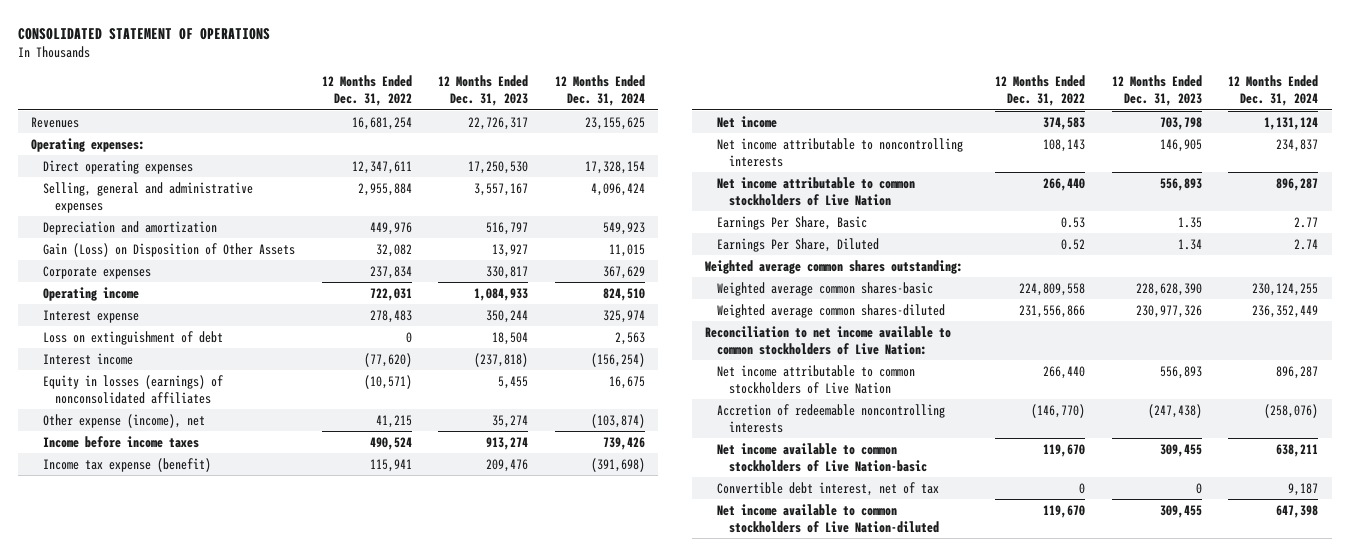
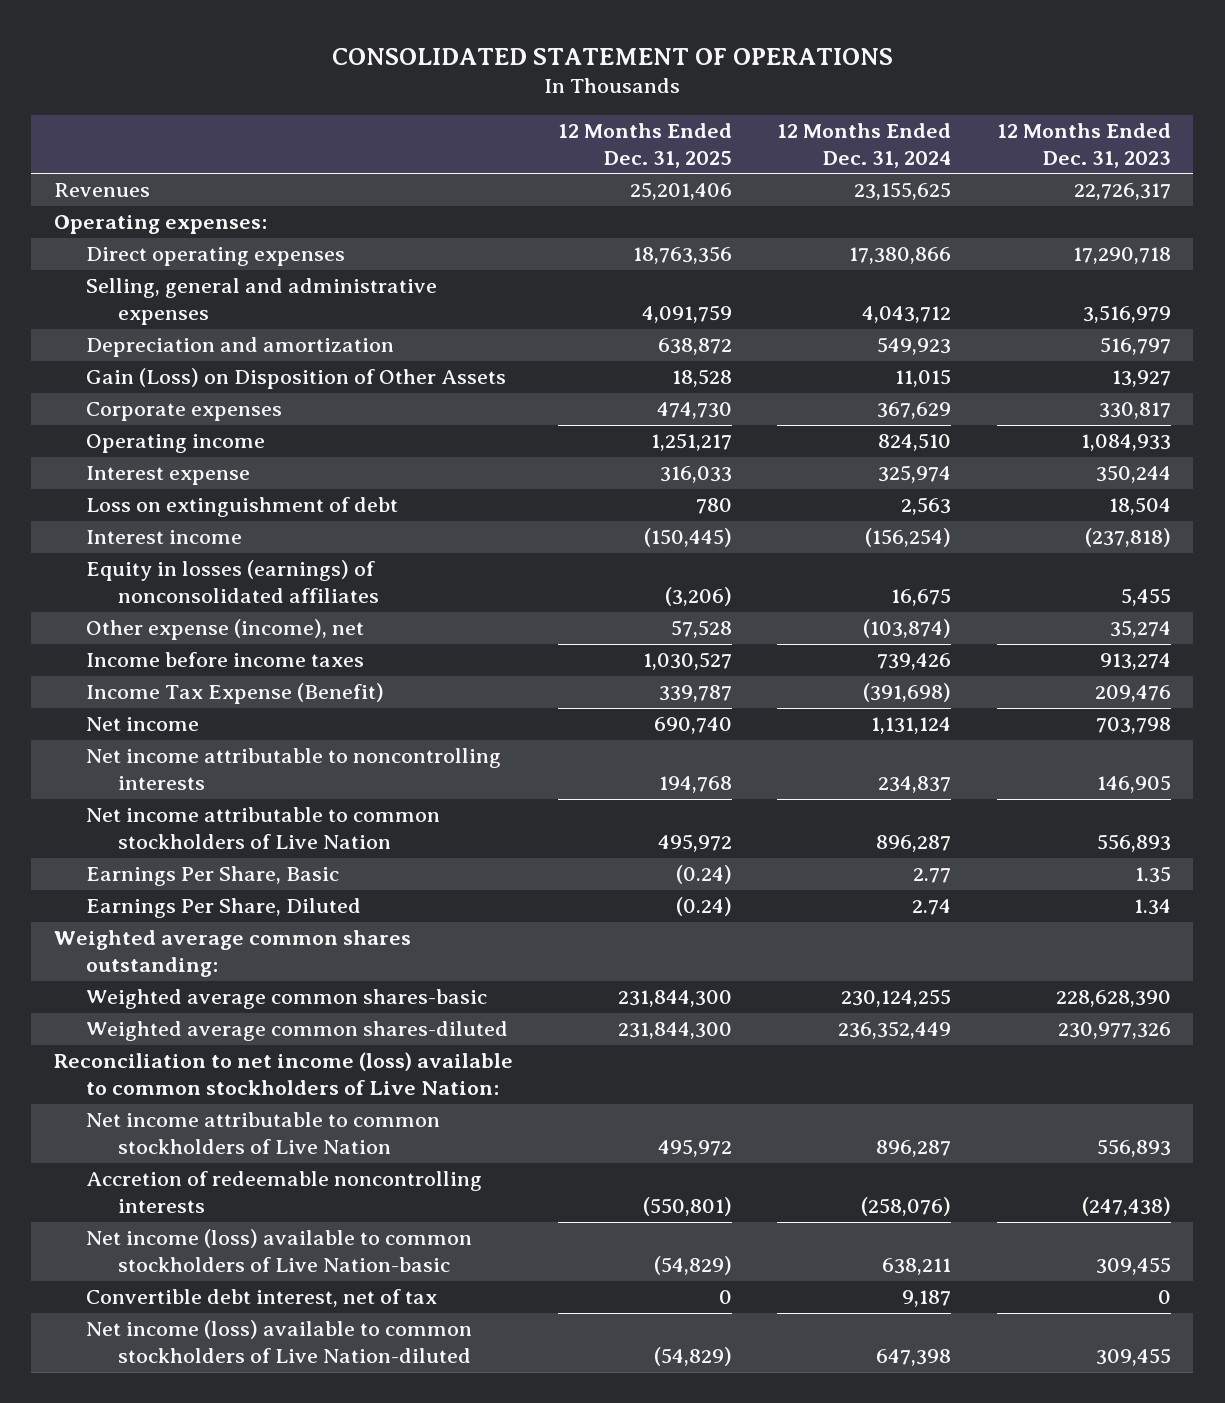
- | 12 Months Ended Dec. 31, 2022 | 12 Months Ended Dec. 31, 2023 | 12 Months Ended Dec. 31, 2024
+ | 12 Months Ended Dec. 31, 2025 | 12 Months Ended Dec. 31, 2024 | 12 Months Ended Dec. 31, 2023
- Direct operating expenses | 12,347,611 | 17,250,530 | 17,328,154
- Selling, general and administrative expenses | 2,955,884 | 3,557,167 | 4,096,424
+ Direct operating expenses | 18,763,356 | 17,380,866 | 17,290,718
+ Selling, general and administrative expenses | 4,091,759 | 4,043,712 | 3,516,979
- Income tax expense (benefit) | 115,941 | 209,476 | (391,698)
+ Income Tax Expense (Benefit) | 339,787 | (391,698) | 209,476
- Reconciliation to net income available to common stockholders of Live Nation:
+ Reconciliation to net income (loss) available to common stockholders of Live Nation:
- Net income available to common stockholders of Live Nation-basic | 119,670 | 309,455 | 638,211
+ Net income (loss) available to common stockholders of Live Nation-basic | (54,829) | 638,211 | 309,455
- Net income available to common stockholders of Live Nation-diluted | 119,670 | 309,455 | 647,398
+ Net income (loss) available to common stockholders of Live Nation-diluted | (54,829) | 647,398 | 309,455

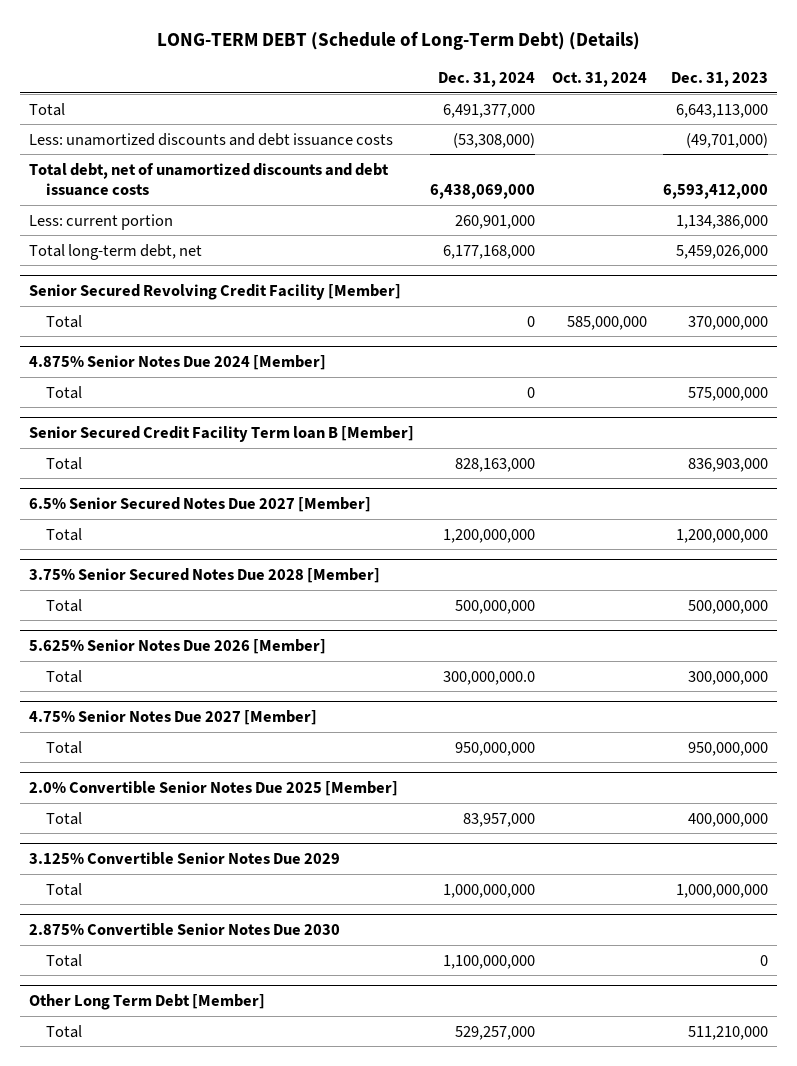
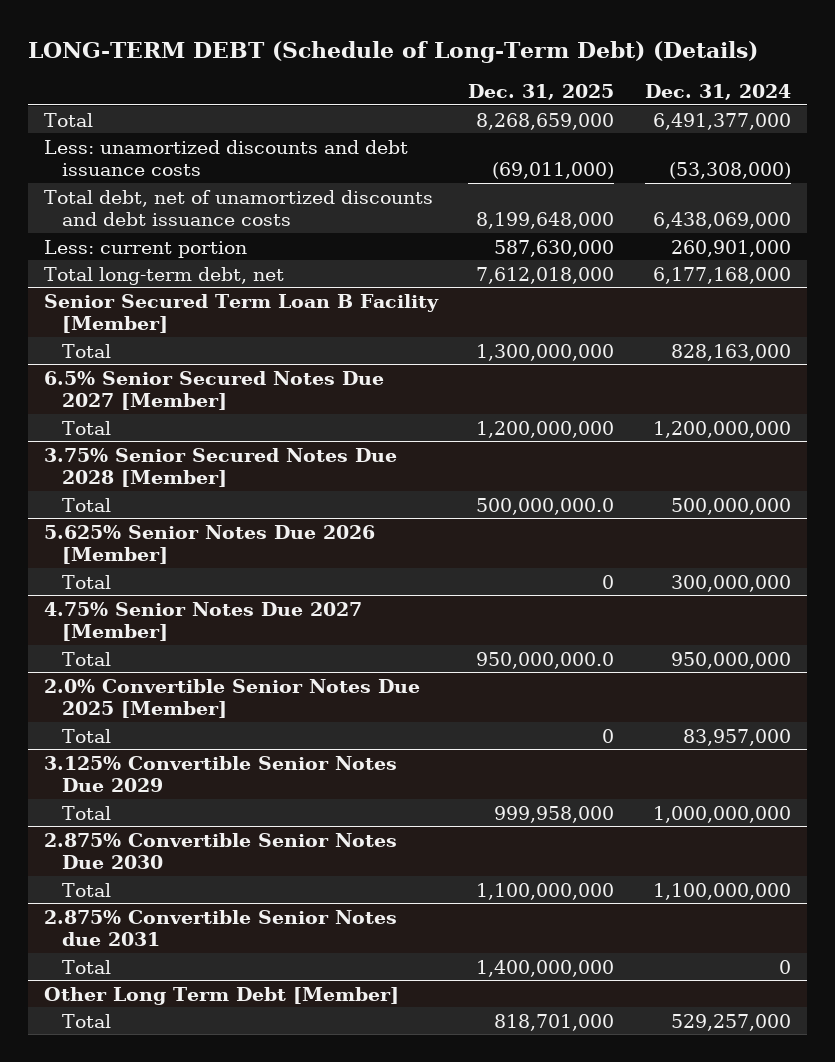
- | Dec. 31, 2024 | Oct. 31, 2024 | Dec. 31, 2023
+ | Dec. 31, 2025 | Dec. 31, 2024
- Senior Secured Revolving Credit Facility [Member]
- Total | 0 | 585,000,000 | 370,000,000
- 4.875% Senior Notes Due 2024 [Member]
- Total | 0 | | 575,000,000
- Senior Secured Credit Facility Term loan B [Member]
+ Senior Secured Term Loan B Facility [Member]
@ 5.625% Senior Notes Due 2026 [Member]
- Total | 300,000,000.0 | | 300,000,000
+ Total | 0 | 300,000,000
+ 2.875% Convertible Senior Notes due 2031
+ Total | 1,400,000,000 | 0

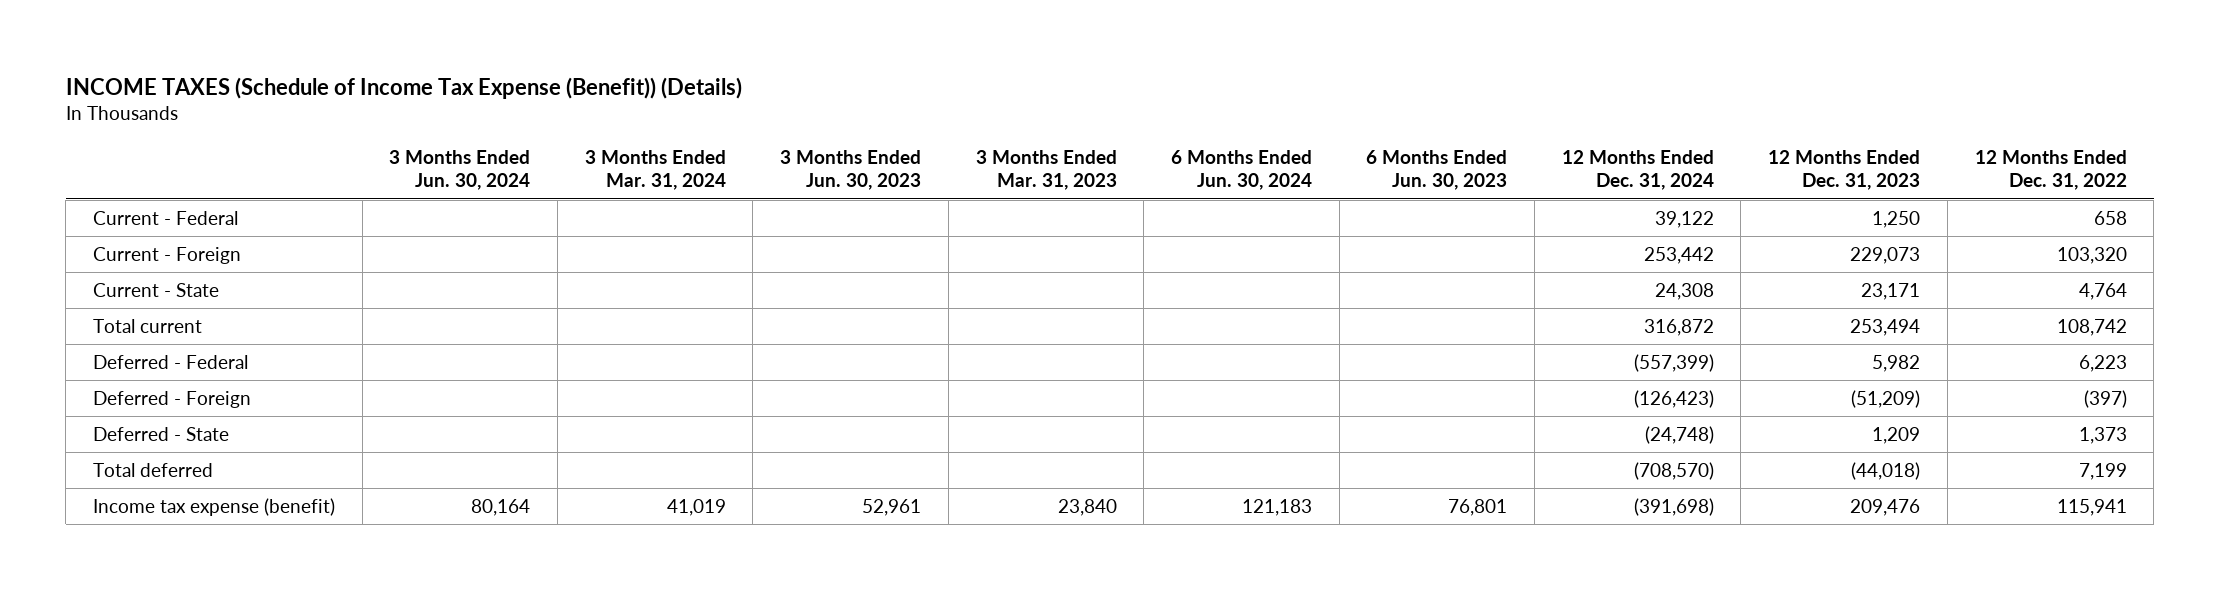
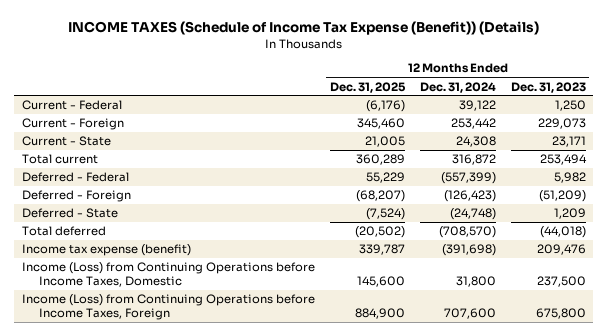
- | 3 Months Ended Jun. 30, 2024 | 3 Months Ended Mar. 31, 2024 | 3 Months Ended Jun. 30, 2023 | 3 Months Ended Mar. 31, 2023 | 6 Months Ended Jun. 30, 2024 | 6 Months Ended Jun. 30, 2023 | 12 Months Ended Dec. 31, 2024 | 12 Months Ended Dec. 31, 2023 | 12 Months Ended Dec. 31, 2022
+ | 12 Months Ended Dec. 31, 2025 | 12 Months Ended Dec. 31, 2024 | 12 Months Ended Dec. 31, 2023
+ Income (Loss) from Continuing Operations before Income Taxes, Domestic | 145,600 | 31,800 | 237,500
+ Income (Loss) from Continuing Operations before Income Taxes, Foreign | 884,900 | 707,600 | 675,800

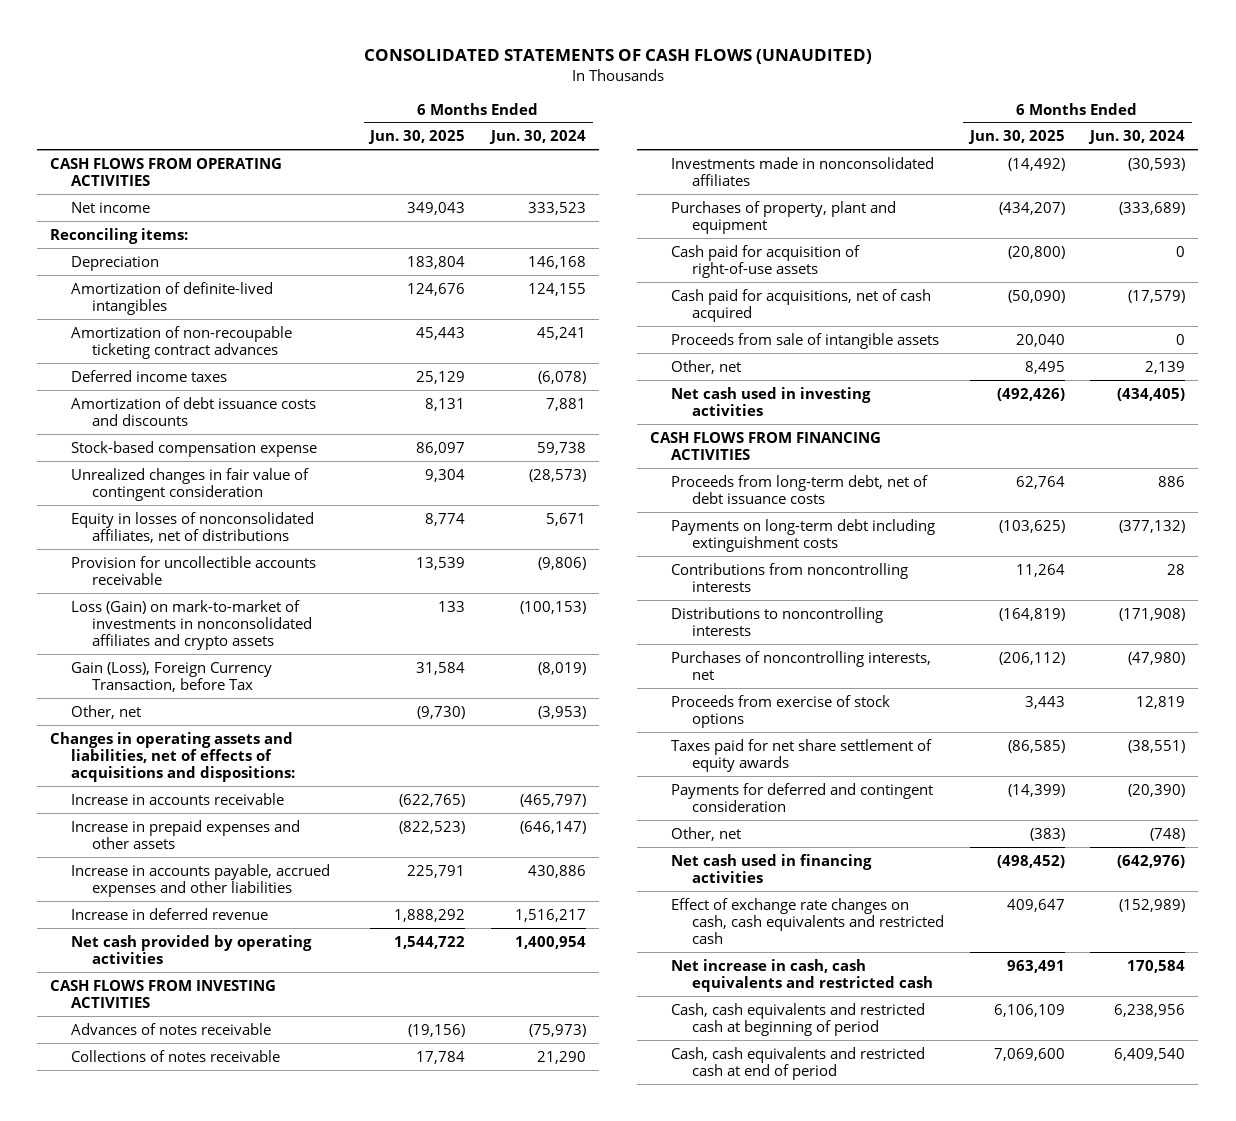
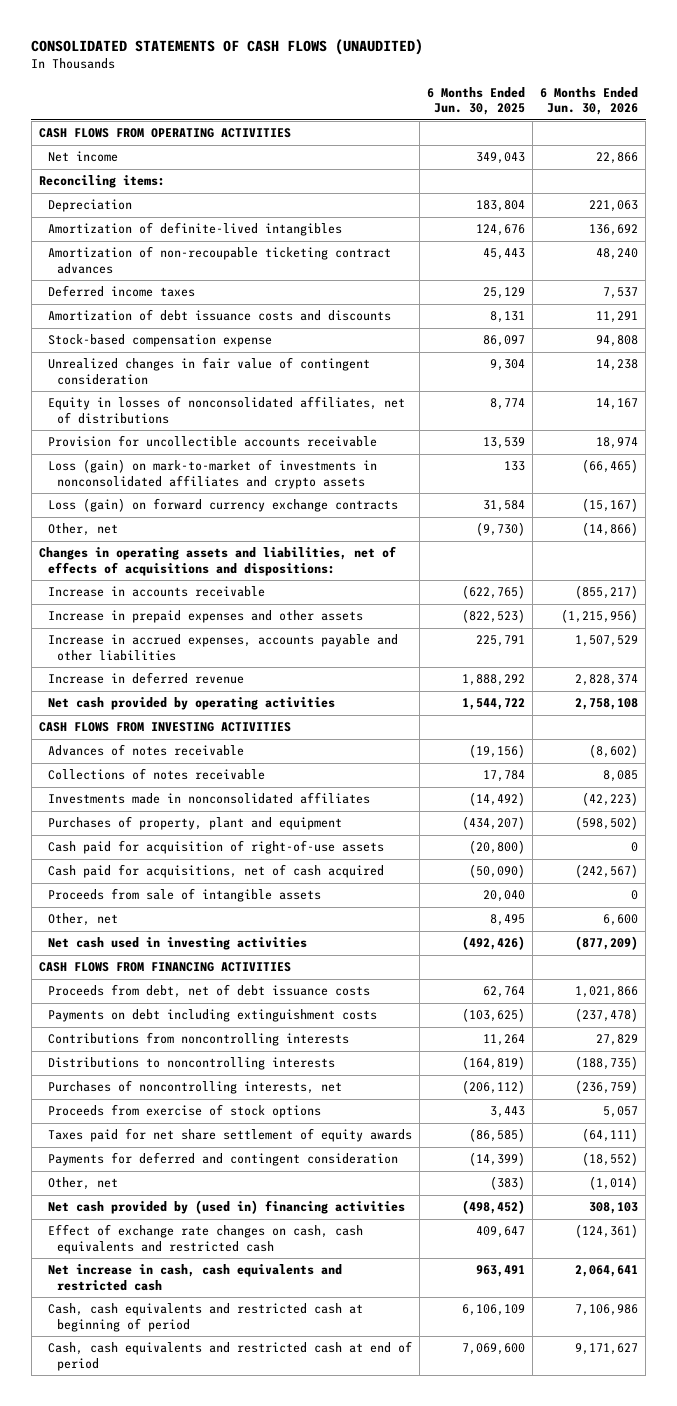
- | 6 Months Ended Jun. 30, 2025 | 6 Months Ended Jun. 30, 2024
+ | 6 Months Ended Jun. 30, 2025 | 6 Months Ended Jun. 30, 2026
- Loss (Gain) on mark-to-market of investments in nonconsolidated affiliates and crypto assets | 133 | (100,153)
- Gain (Loss), Foreign Currency Transaction, before Tax | 31,584 | (8,019)
+ Loss (gain) on mark-to-market of investments in nonconsolidated affiliates and crypto assets | 133 | (66,465)
+ Loss (gain) on forward currency exchange contracts | 31,584 | (15,167)
- Increase in accounts payable, accrued expenses and other liabilities | 225,791 | 430,886
+ Increase in accrued expenses, accounts payable and other liabilities | 225,791 | 1,507,529
- Proceeds from long-term debt, net of debt issuance costs | 62,764 | 886
- Payments on long-term debt including extinguishment costs | (103,625) | (377,132)
+ Proceeds from debt, net of debt issuance costs | 62,764 | 1,021,866
+ Payments on debt including extinguishment costs | (103,625) | (237,478)
- Net cash used in financing activities | (498,452) | (642,976)
+ Net cash provided by (used in) financing activities | (498,452) | 308,103

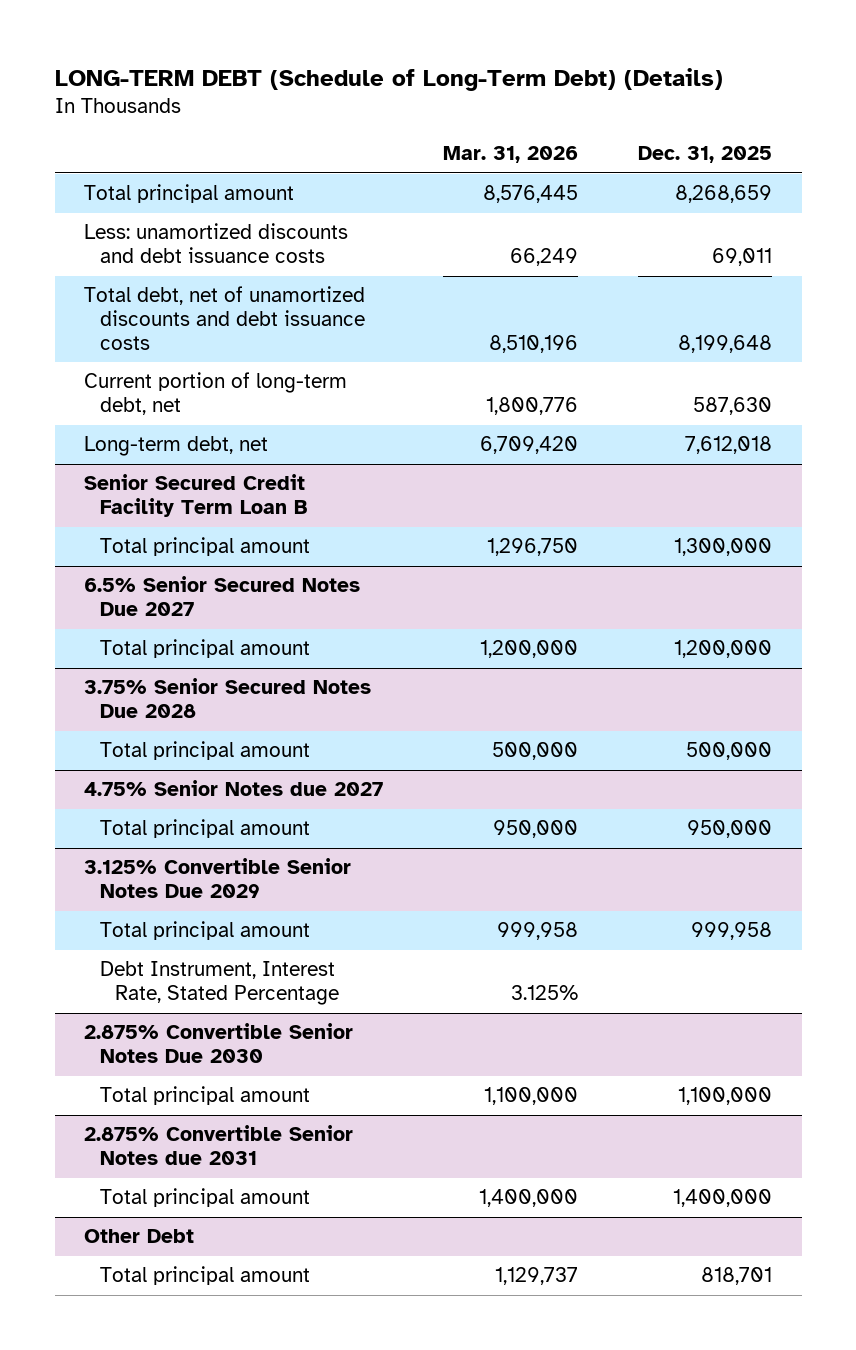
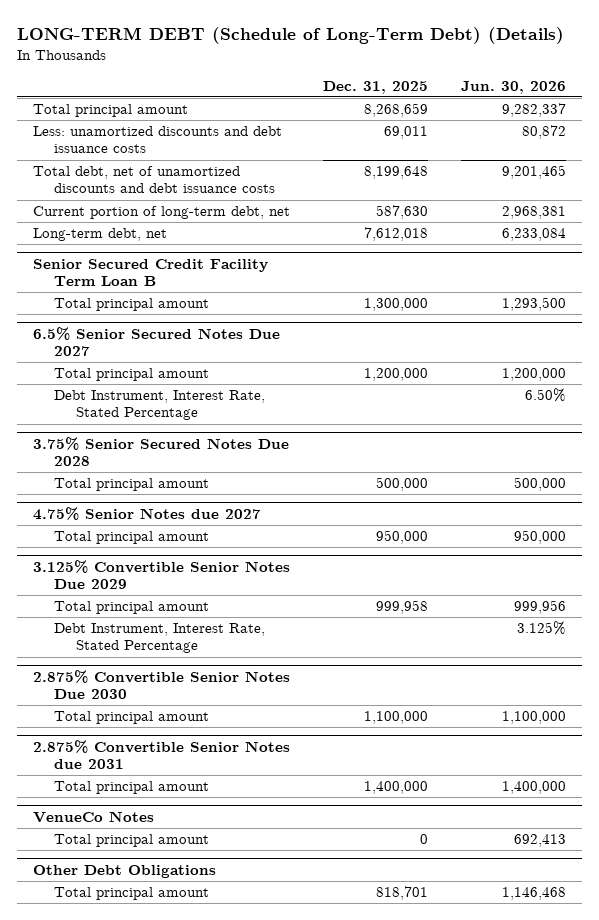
- | Mar. 31, 2026 | Dec. 31, 2025
+ | Dec. 31, 2025 | Jun. 30, 2026
@ 6.5% Senior Secured Notes Due 2027
+ Debt Instrument, Interest Rate, Stated Percentage | | 6.50%
- Other Debt
+ VenueCo Notes
+ Total principal amount | 0 | 692,413
+ Other Debt Obligations

